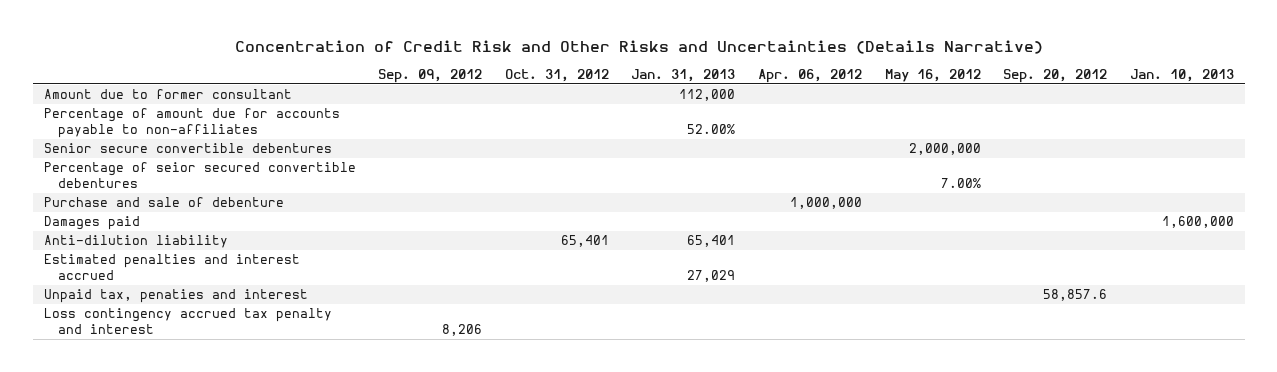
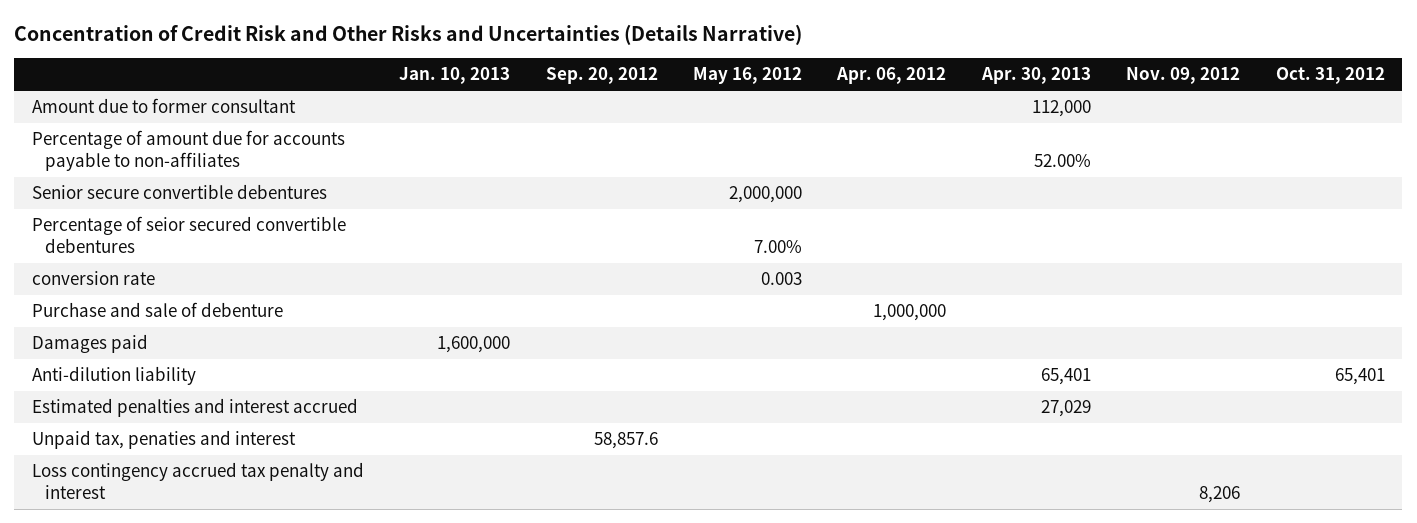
- | Sep. 09, 2012 | Oct. 31, 2012 | Jan. 31, 2013 | Apr. 06, 2012 | May 16, 2012 | Sep. 20, 2012 | Jan. 10, 2013
+ | Jan. 10, 2013 | Sep. 20, 2012 | May 16, 2012 | Apr. 06, 2012 | Apr. 30, 2013 | Nov. 09, 2012 | Oct. 31, 2012
+ conversion rate | | | 0.003 | | | |

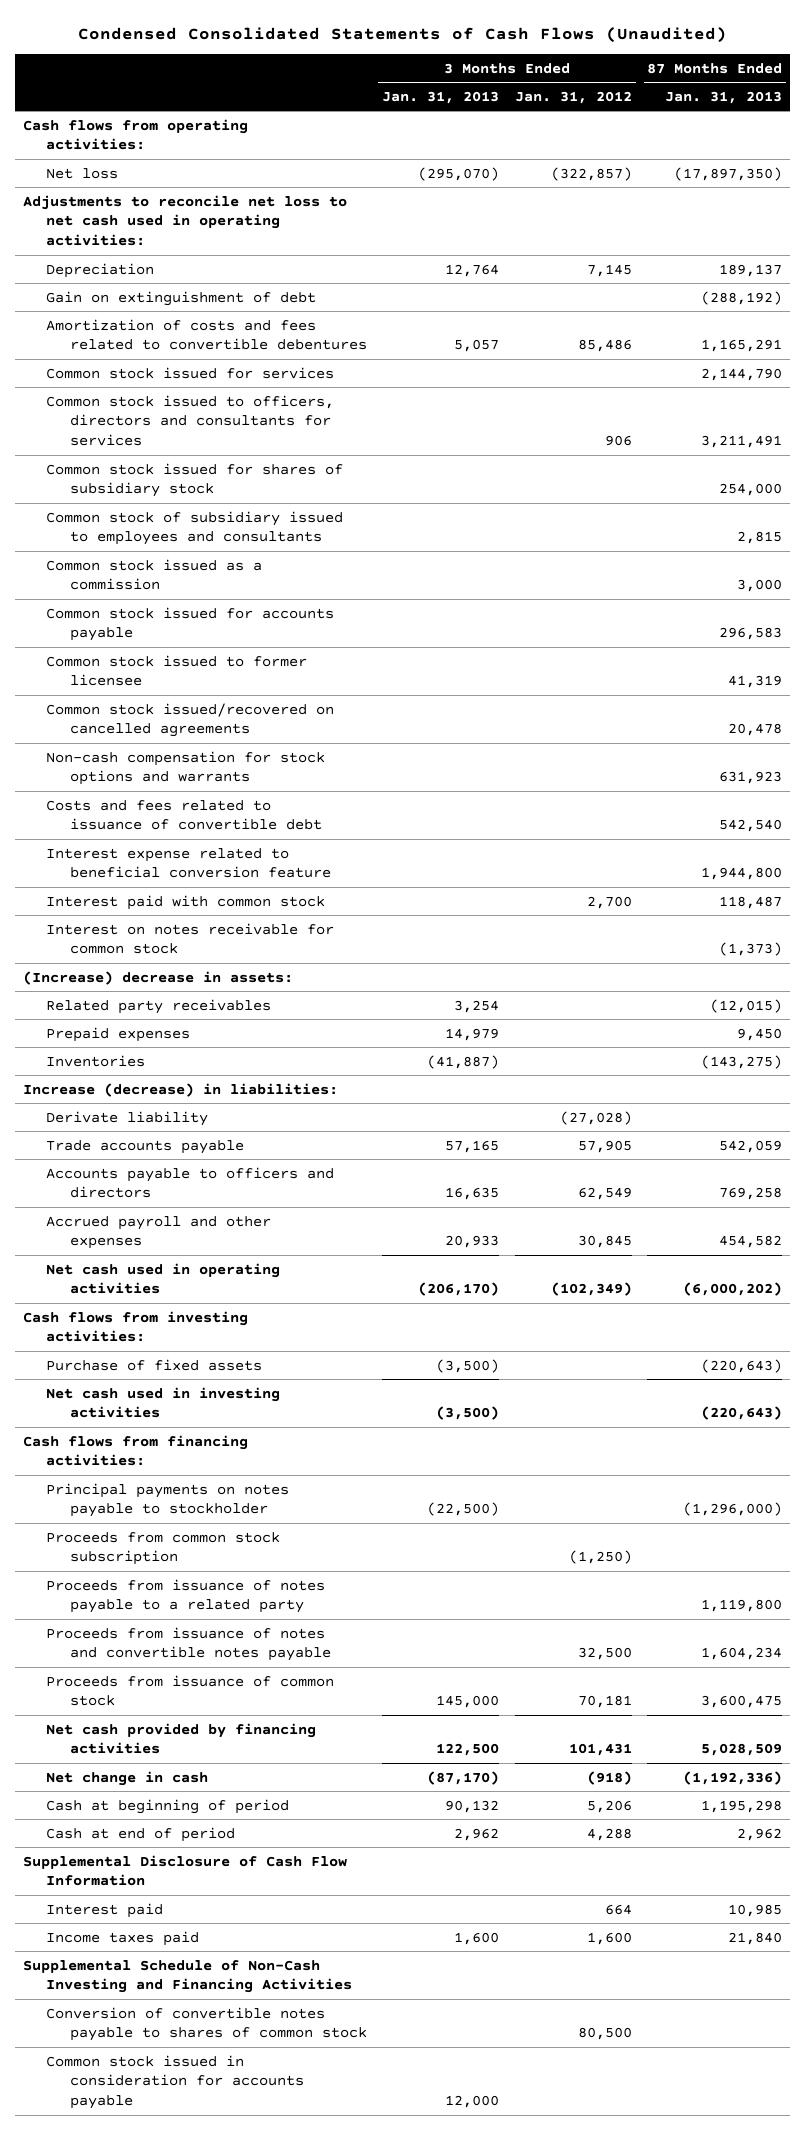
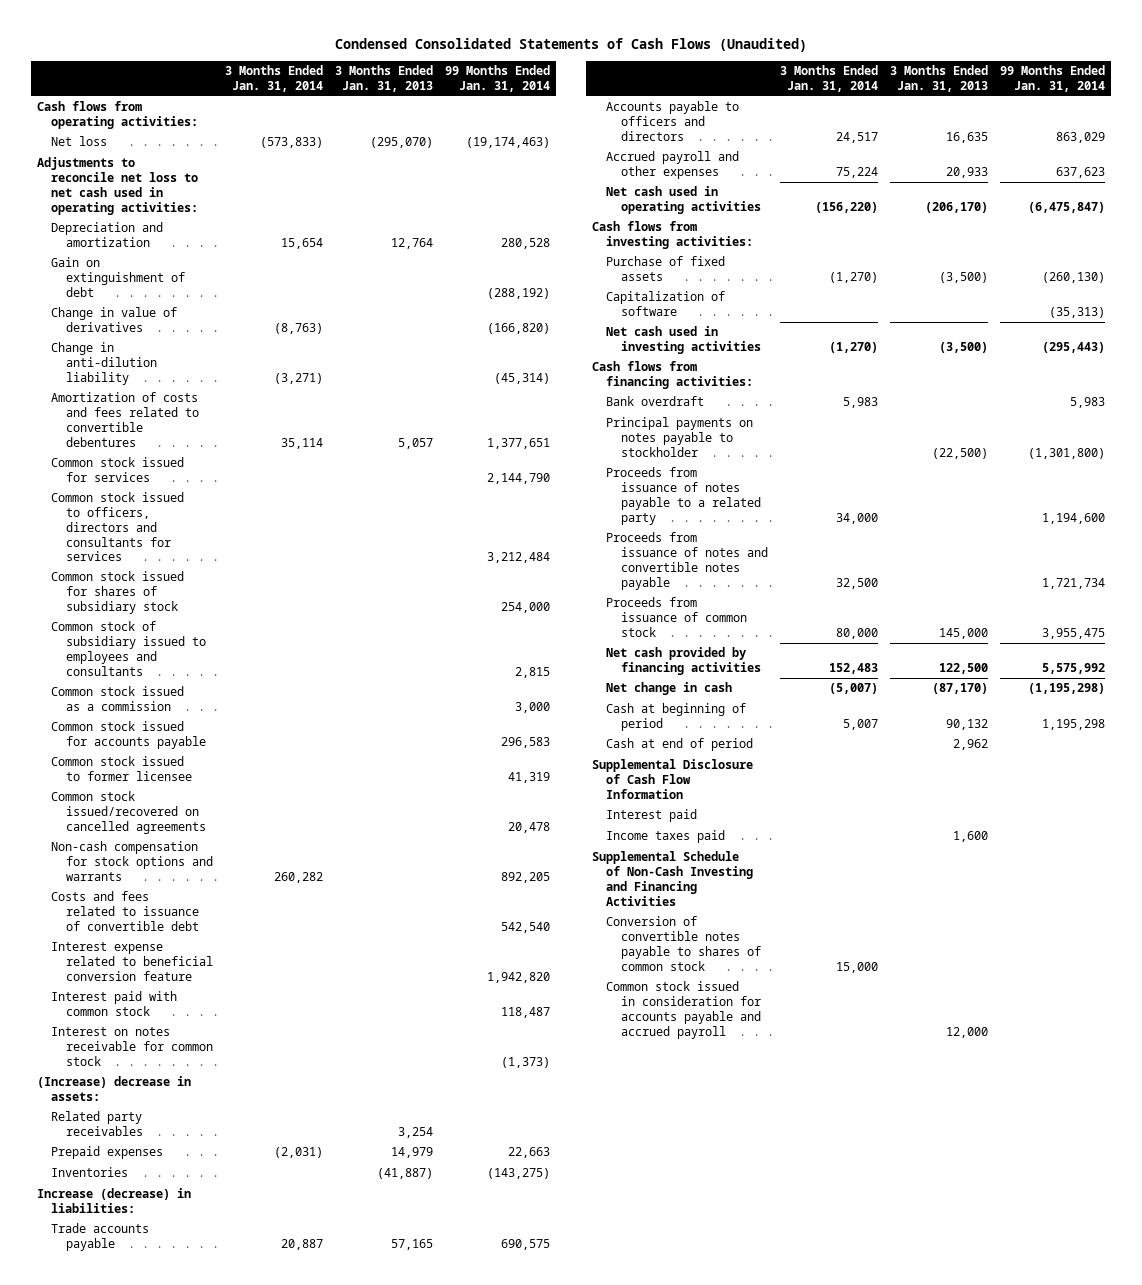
- | 3 Months Ended Jan. 31, 2013 | 3 Months Ended Jan. 31, 2012 | 87 Months Ended Jan. 31, 2013
+ | 3 Months Ended Jan. 31, 2014 | 3 Months Ended Jan. 31, 2013 | 99 Months Ended Jan. 31, 2014
- Depreciation | 12,764 | 7,145 | 189,137
+ Depreciation and amortization | 15,654 | 12,764 | 280,528
+ Change in value of derivatives | (8,763) | | (166,820)
+ Change in anti-dilution liability | (3,271) | | (45,314)
- Derivate liability | | (27,028) |
+ Capitalization of software | | | (35,313)
+ Bank overdraft | 5,983 | | 5,983
- Proceeds from common stock subscription | | (1,250) |
- Common stock issued in consideration for accounts payable | 12,000 | |
+ Common stock issued in consideration for accounts payable and accrued payroll | | 12,000 |

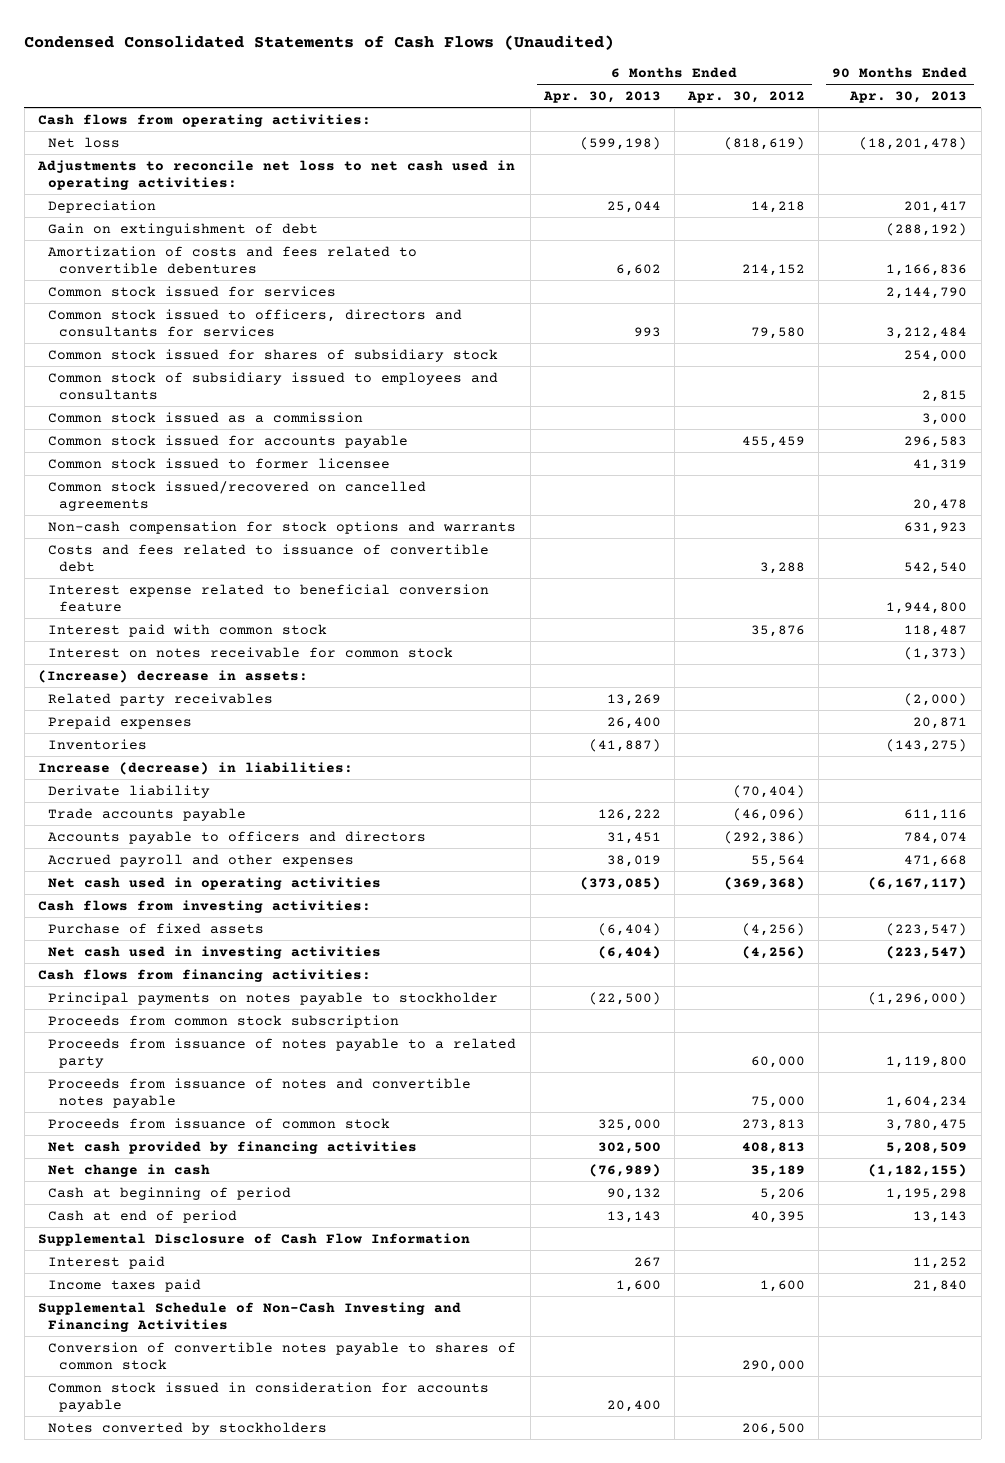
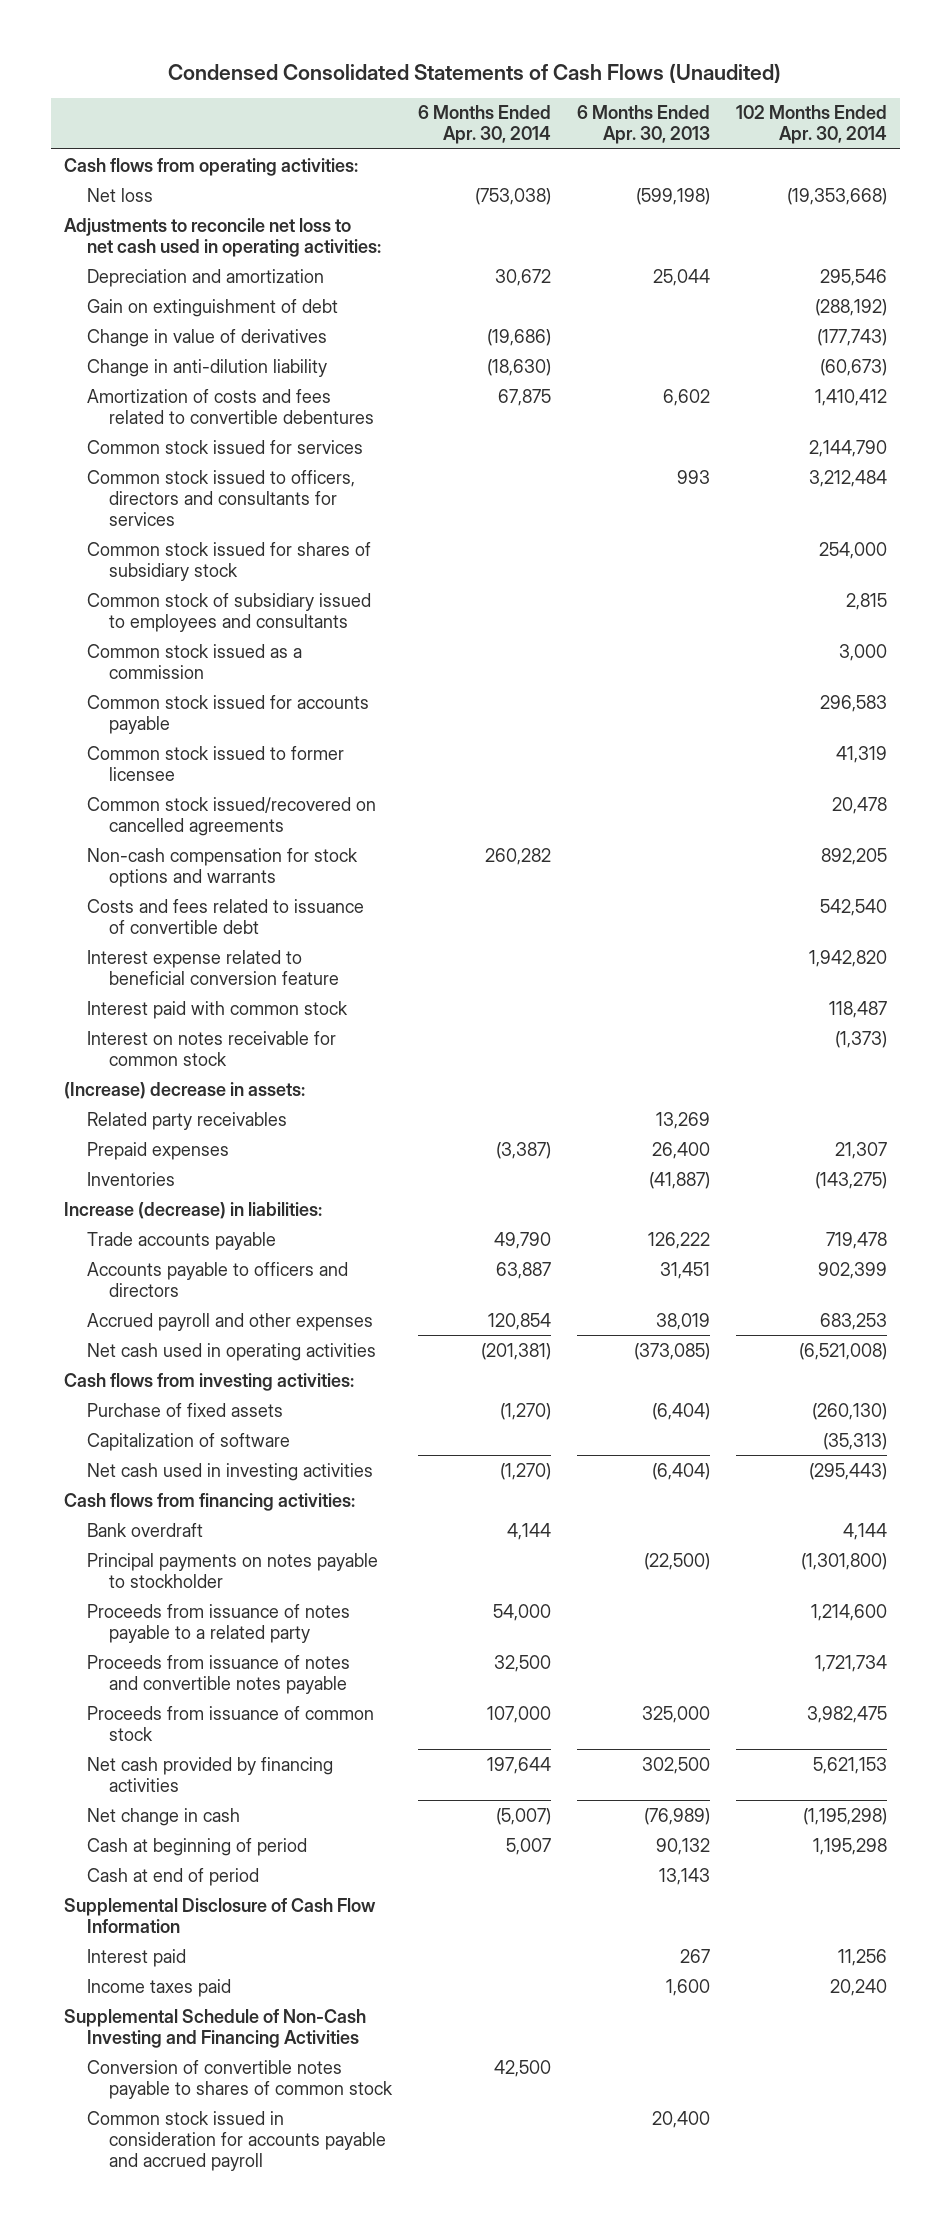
- | 6 Months Ended Apr. 30, 2013 | 6 Months Ended Apr. 30, 2012 | 90 Months Ended Apr. 30, 2013
+ | 6 Months Ended Apr. 30, 2014 | 6 Months Ended Apr. 30, 2013 | 102 Months Ended Apr. 30, 2014
- Depreciation | 25,044 | 14,218 | 201,417
+ Depreciation and amortization | 30,672 | 25,044 | 295,546
+ Change in value of derivatives | (19,686) | | (177,743)
+ Change in anti-dilution liability | (18,630) | | (60,673)
- Derivate liability | | (70,404) |
+ Capitalization of software | | | (35,313)
+ Bank overdraft | 4,144 | | 4,144
- Proceeds from common stock subscription
- Common stock issued in consideration for accounts payable | 20,400 | |
- Notes converted by stockholders | | 206,500 |
+ Common stock issued in consideration for accounts payable and accrued payroll | | 20,400 |

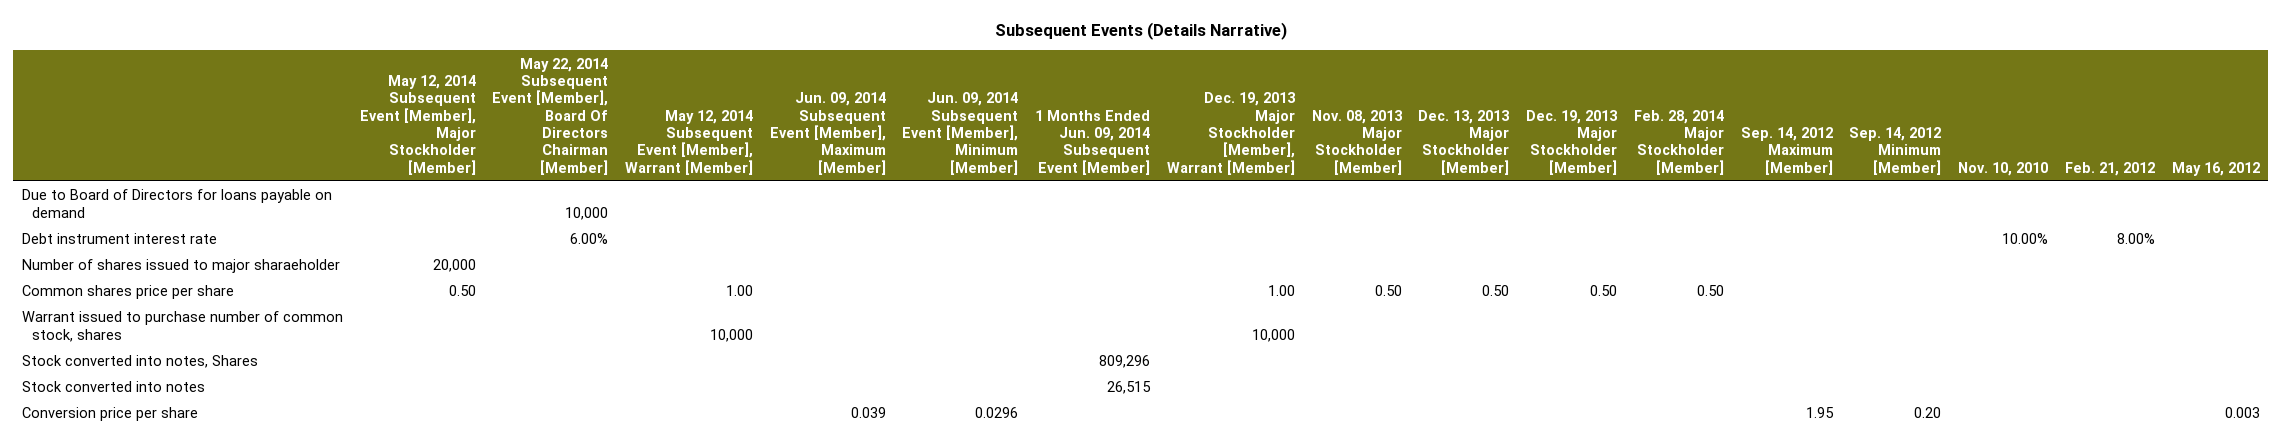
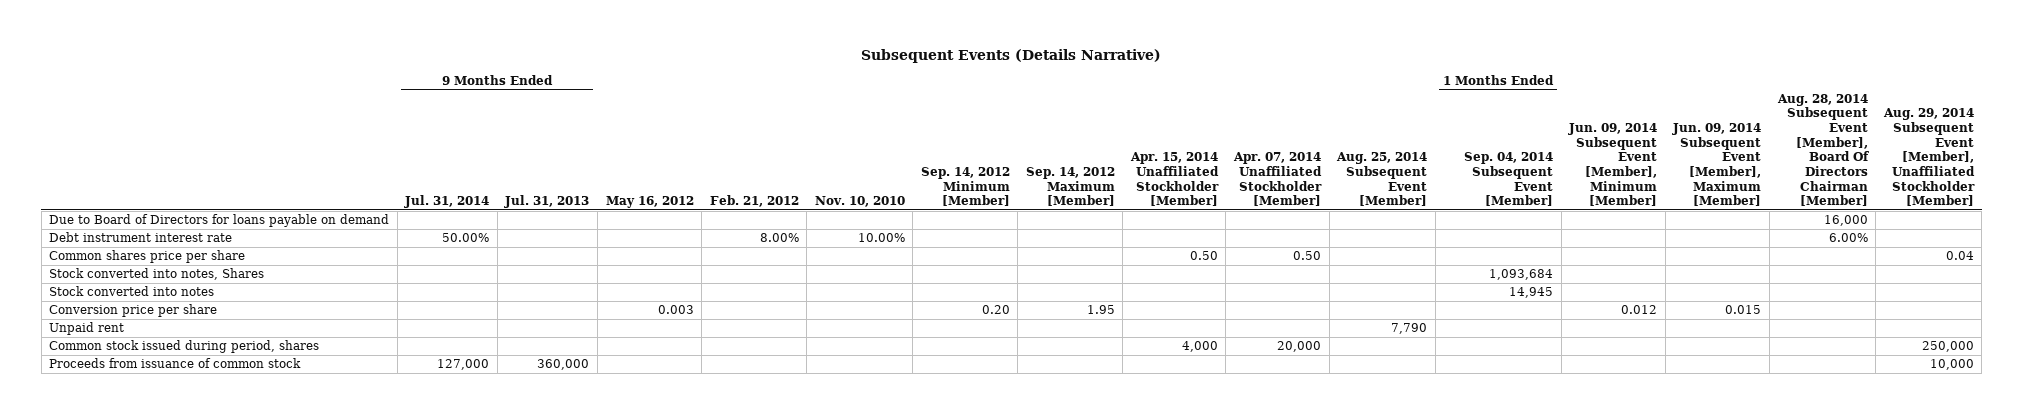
- | May 12, 2014 Subsequent Event [Member], Major Stockholder [Member] | May 22, 2014 Subsequent Event [Member], Board Of Directors Chairman [Member] | May 12, 2014 Subsequent Event [Member], Warrant [Member] | Jun. 09, 2014 Subsequent Event [Member], Maximum [Member] | Jun. 09, 2014 Subsequent Event [Member], Minimum [Member] | 1 Months Ended Jun. 09, 2014 Subsequent Event [Member] | Dec. 19, 2013 Major Stockholder [Member], Warrant [Member] | Nov. 08, 2013 Major Stockholder [Member] | Dec. 13, 2013 Major Stockholder [Member] | Dec. 19, 2013 Major Stockholder [Member] | Feb. 28, 2014 Major Stockholder [Member] | Sep. 14, 2012 Maximum [Member] | Sep. 14, 2012 Minimum [Member] | Nov. 10, 2010 | Feb. 21, 2012 | May 16, 2012
+ | 9 Months Ended Jul. 31, 2014 | 9 Months Ended Jul. 31, 2013 | May 16, 2012 | Feb. 21, 2012 | Nov. 10, 2010 | Sep. 14, 2012 Minimum [Member] | Sep. 14, 2012 Maximum [Member] | Apr. 15, 2014 Unaffiliated Stockholder [Member] | Apr. 07, 2014 Unaffiliated Stockholder [Member] | Aug. 25, 2014 Subsequent Event [Member] | 1 Months Ended Sep. 04, 2014 Subsequent Event [Member] | Jun. 09, 2014 Subsequent Event [Member], Minimum [Member] | Jun. 09, 2014 Subsequent Event [Member], Maximum [Member] | Aug. 28, 2014 Subsequent Event [Member], Board Of Directors Chairman [Member] | Aug. 29, 2014 Subsequent Event [Member], Unaffiliated Stockholder [Member]
- Number of shares issued to major sharaeholder | 20,000 | | | | | | | | | | | | | | |
- Warrant issued to purchase number of common stock, shares | | | 10,000 | | | | 10,000 | | | | | | | | |
- Conversion price per share | | | | 0.039 | 0.0296 | | | | | | | 1.95 | 0.20 | | | 0.003
+ Conversion price per share | | | 0.003 | | | 0.20 | 1.95 | | | | | 0.012 | 0.015 | |
+ Unpaid rent | | | | | | | | | | 7,790 | | | | |
+ Common stock issued during period, shares | | | | | | | | 4,000 | 20,000 | | | | | | 250,000
+ Proceeds from issuance of common stock | 127,000 | 360,000 | | | | | | | | | | | | | 10,000

